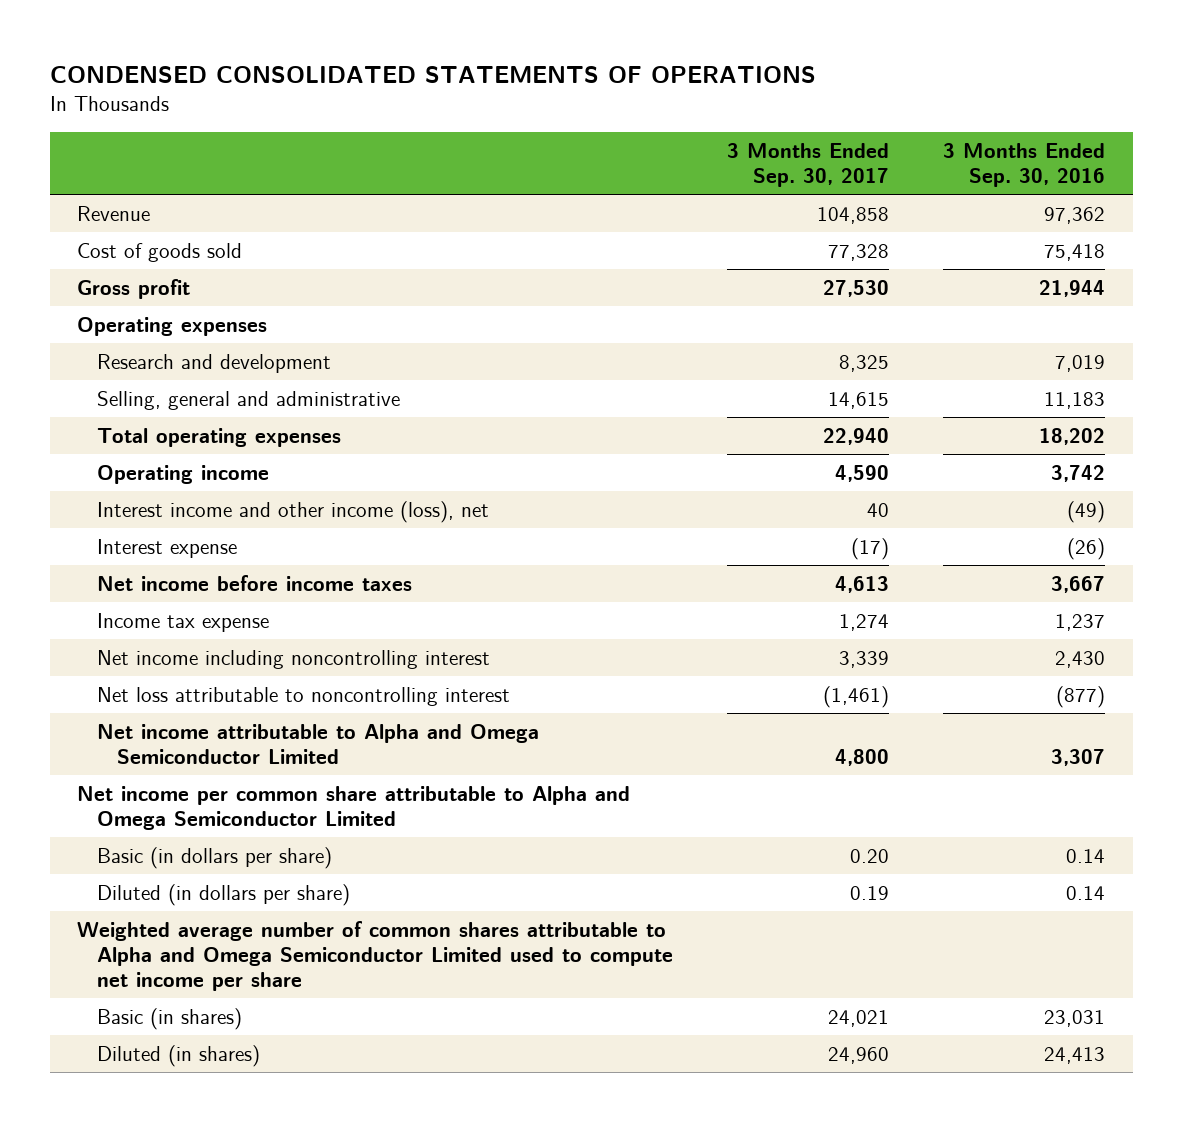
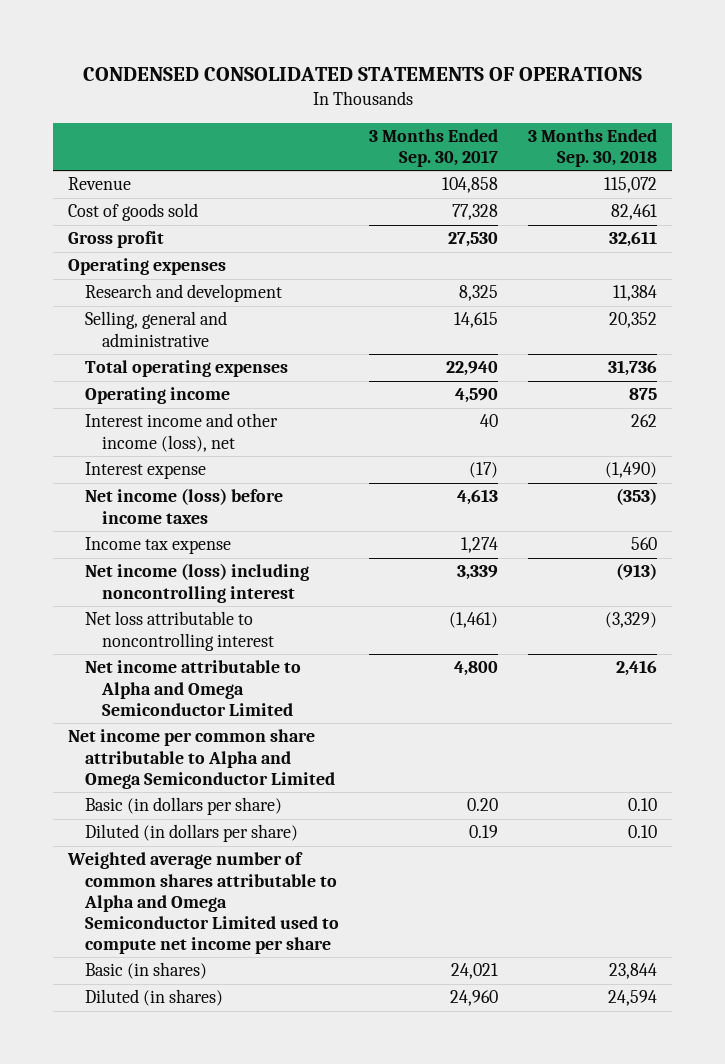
- | 3 Months Ended Sep. 30, 2017 | 3 Months Ended Sep. 30, 2016
+ | 3 Months Ended Sep. 30, 2017 | 3 Months Ended Sep. 30, 2018
- Net income before income taxes | 4,613 | 3,667
+ Net income (loss) before income taxes | 4,613 | (353)
- Net income including noncontrolling interest | 3,339 | 2,430
+ Net income (loss) including noncontrolling interest | 3,339 | (913)

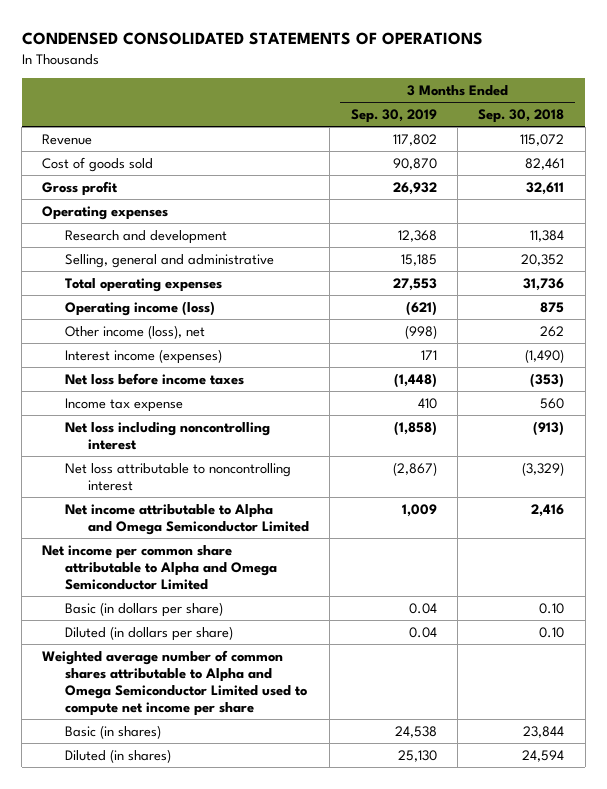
- | 3 Months Ended Sep. 30, 2017 | 3 Months Ended Sep. 30, 2018
+ | 3 Months Ended Sep. 30, 2019 | 3 Months Ended Sep. 30, 2018
- Operating income | 4,590 | 875
- Interest income and other income (loss), net | 40 | 262
- Interest expense | (17) | (1,490)
- Net income (loss) before income taxes | 4,613 | (353)
+ Operating income (loss) | (621) | 875
+ Other income (loss), net | (998) | 262
+ Interest income (expenses) | 171 | (1,490)
+ Net loss before income taxes | (1,448) | (353)
- Net income (loss) including noncontrolling interest | 3,339 | (913)
+ Net loss including noncontrolling interest | (1,858) | (913)

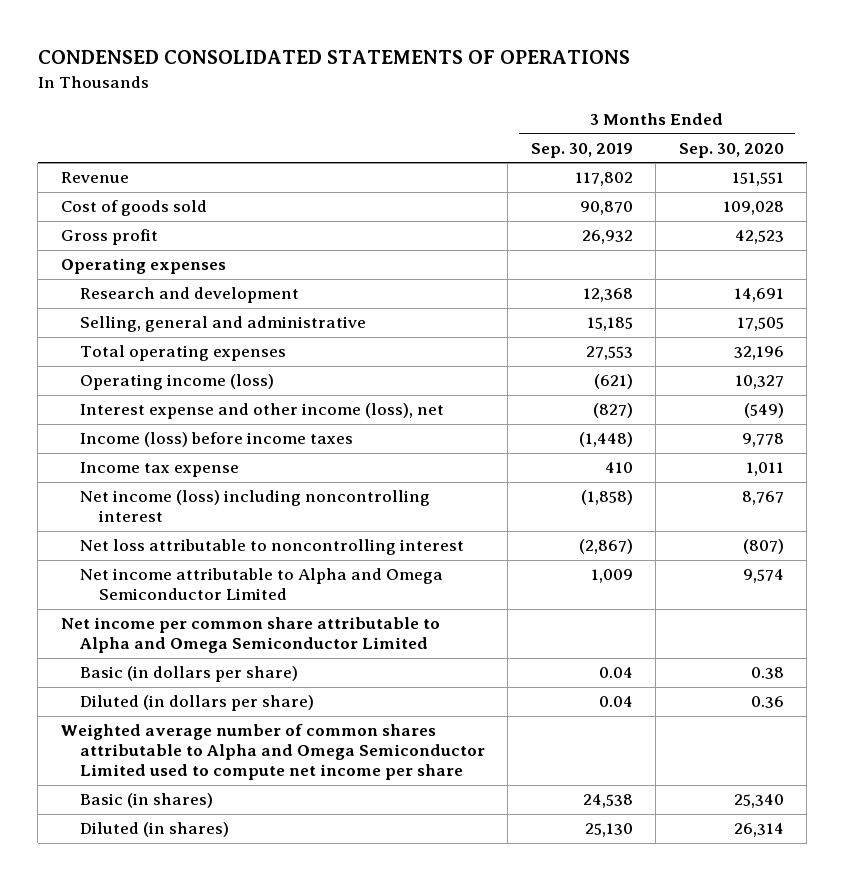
- | 3 Months Ended Sep. 30, 2019 | 3 Months Ended Sep. 30, 2018
+ | 3 Months Ended Sep. 30, 2019 | 3 Months Ended Sep. 30, 2020
- Other income (loss), net | (998) | 262
- Interest income (expenses) | 171 | (1,490)
- Net loss before income taxes | (1,448) | (353)
+ Interest expense and other income (loss), net | (827) | (549)
+ Income (loss) before income taxes | (1,448) | 9,778
- Net loss including noncontrolling interest | (1,858) | (913)
+ Net income (loss) including noncontrolling interest | (1,858) | 8,767

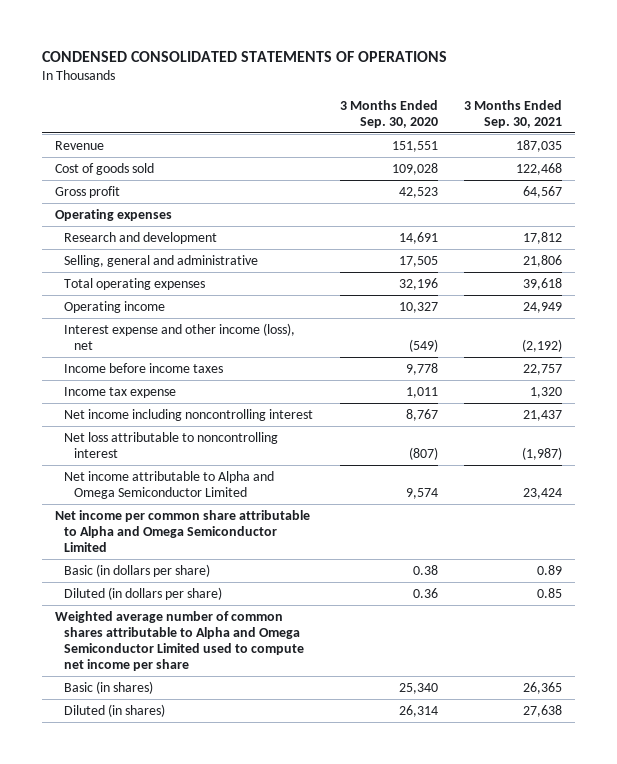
- | 3 Months Ended Sep. 30, 2019 | 3 Months Ended Sep. 30, 2020
+ | 3 Months Ended Sep. 30, 2020 | 3 Months Ended Sep. 30, 2021
- Operating income (loss) | (621) | 10,327
+ Operating income | 10,327 | 24,949
- Income (loss) before income taxes | (1,448) | 9,778
+ Income before income taxes | 9,778 | 22,757
- Net income (loss) including noncontrolling interest | (1,858) | 8,767
+ Net income including noncontrolling interest | 8,767 | 21,437

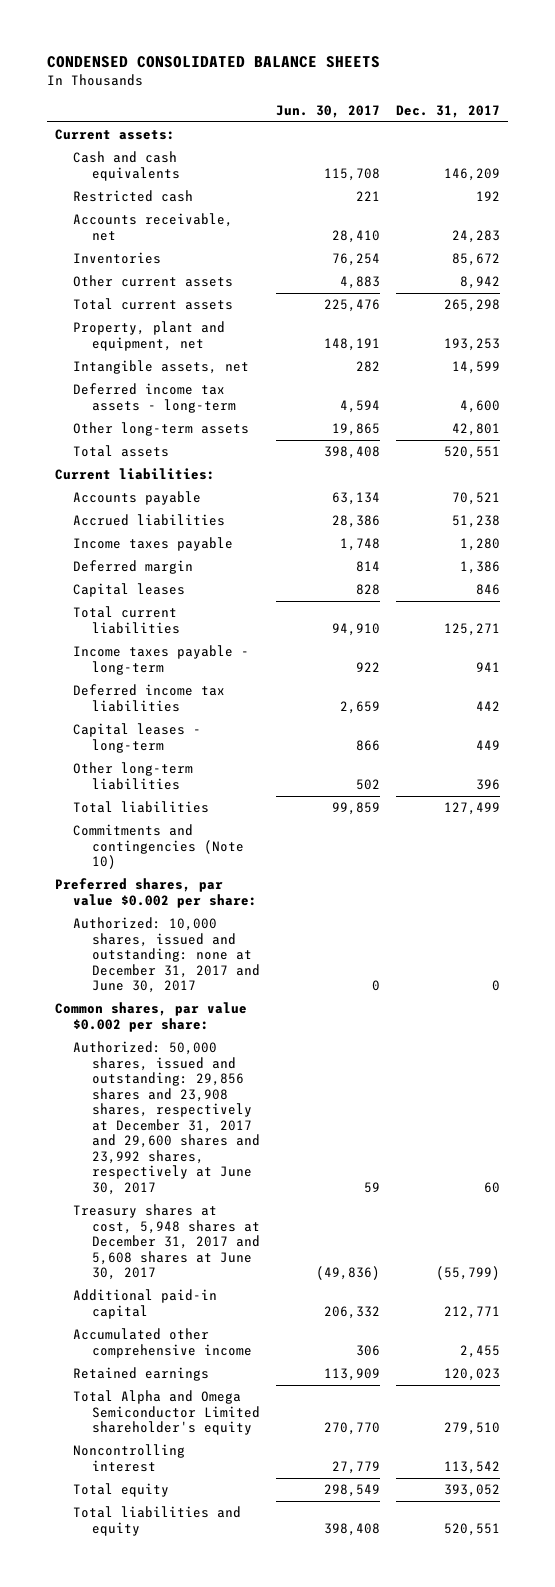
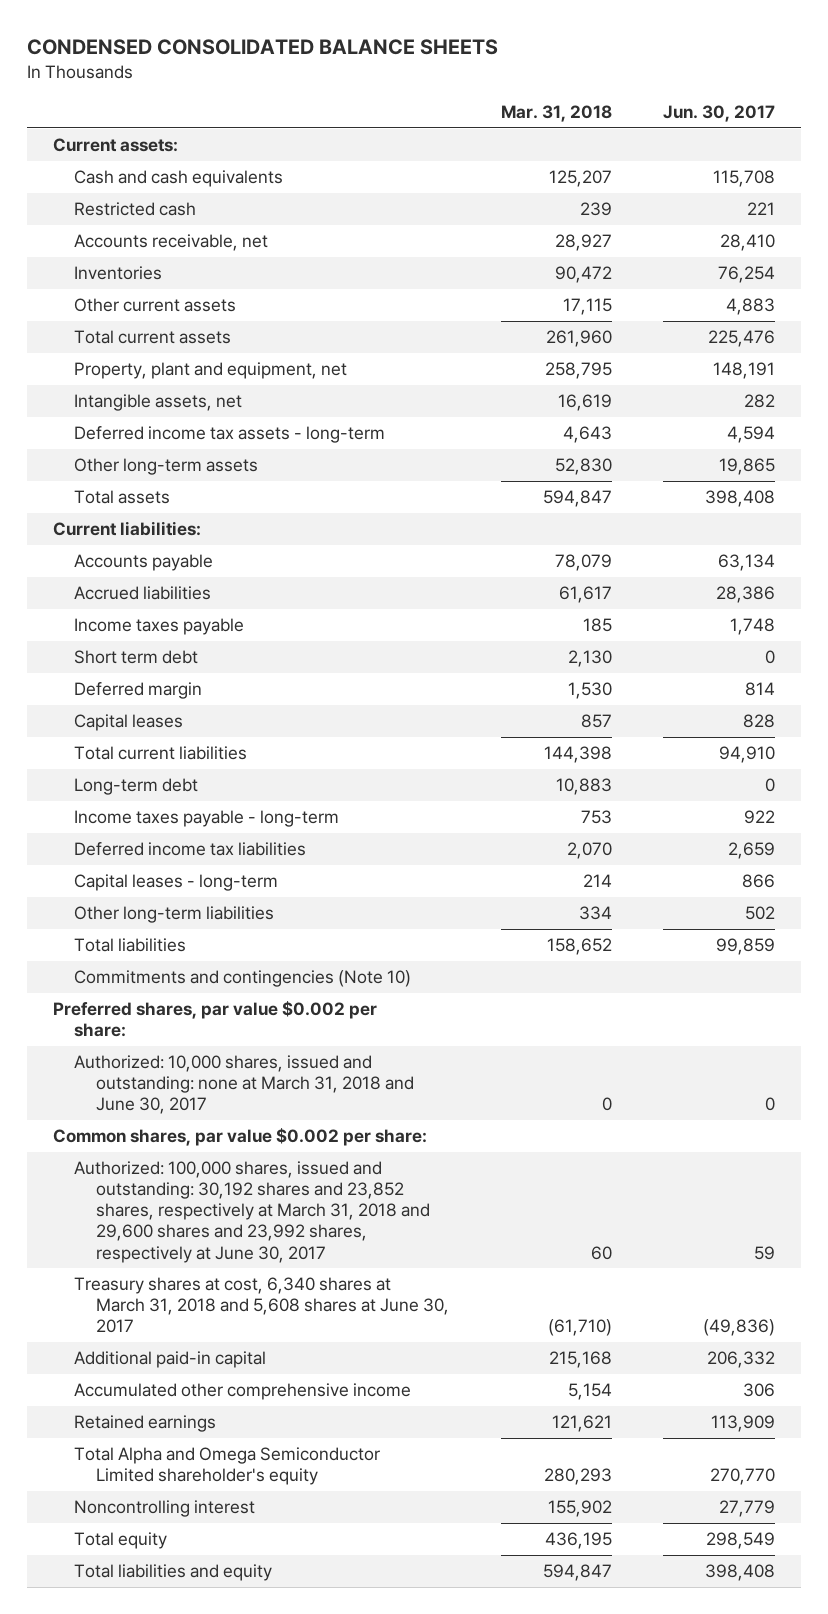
- | Jun. 30, 2017 | Dec. 31, 2017
+ | Mar. 31, 2018 | Jun. 30, 2017
+ Short term debt | 2,130 | 0
+ Long-term debt | 10,883 | 0
- Authorized: 10,000 shares, issued and outstanding: none at December 31, 2017 and June 30, 2017 | 0 | 0
+ Authorized: 10,000 shares, issued and outstanding: none at March 31, 2018 and June 30, 2017 | 0 | 0
- Authorized: 50,000 shares, issued and outstanding: 29,856 shares and 23,908 shares, respectively at December 31, 2017 and 29,600 shares and 23,992 shares, respectively at June 30, 2017 | 59 | 60
- Treasury shares at cost, 5,948 shares at December 31, 2017 and 5,608 shares at June 30, 2017 | (49,836) | (55,799)
+ Authorized: 100,000 shares, issued and outstanding: 30,192 shares and 23,852 shares, respectively at March 31, 2018 and 29,600 shares and 23,992 shares, respectively at June 30, 2017 | 60 | 59
+ Treasury shares at cost, 6,340 shares at March 31, 2018 and 5,608 shares at June 30, 2017 | (61,710) | (49,836)

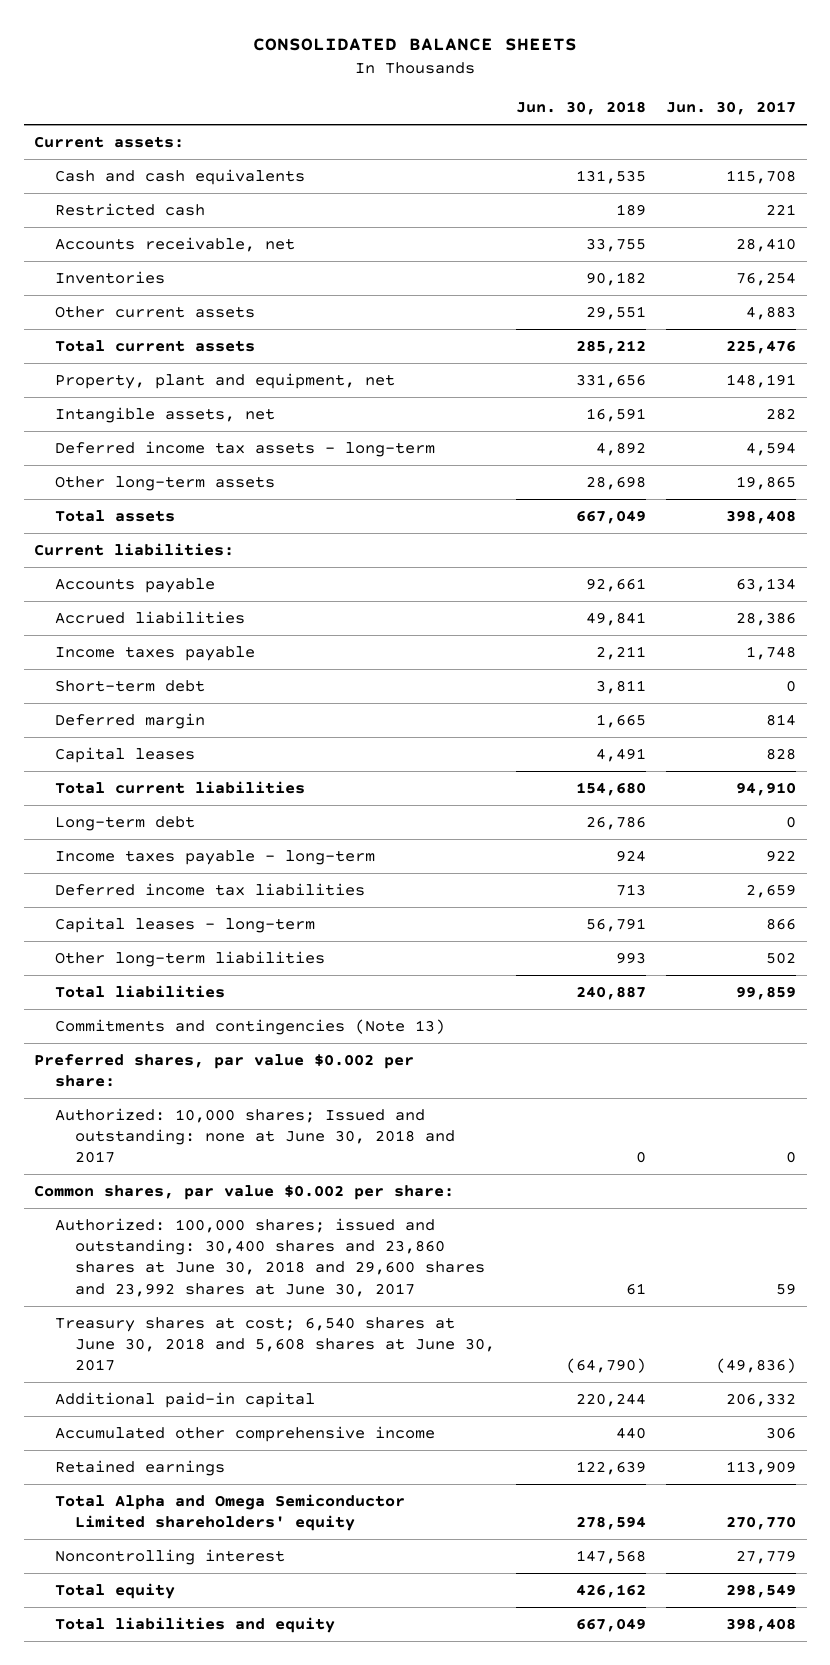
- CONDENSED CONSOLIDATED BALANCE SHEETS
+ CONSOLIDATED BALANCE SHEETS
- | Mar. 31, 2018 | Jun. 30, 2017
+ | Jun. 30, 2018 | Jun. 30, 2017
- Short term debt | 2,130 | 0
+ Short-term debt | 3,811 | 0
- Commitments and contingencies (Note 10)
+ Commitments and contingencies (Note 13)
- Authorized: 10,000 shares, issued and outstanding: none at March 31, 2018 and June 30, 2017 | 0 | 0
+ Authorized: 10,000 shares; Issued and outstanding: none at June 30, 2018 and 2017 | 0 | 0
- Authorized: 100,000 shares, issued and outstanding: 30,192 shares and 23,852 shares, respectively at March 31, 2018 and 29,600 shares and 23,992 shares, respectively at June 30, 2017 | 60 | 59
- Treasury shares at cost, 6,340 shares at March 31, 2018 and 5,608 shares at June 30, 2017 | (61,710) | (49,836)
+ Authorized: 100,000 shares; issued and outstanding: 30,400 shares and 23,860 shares at June 30, 2018 and 29,600 shares and 23,992 shares at June 30, 2017 | 61 | 59
+ Treasury shares at cost; 6,540 shares at June 30, 2018 and 5,608 shares at June 30, 2017 | (64,790) | (49,836)
- Total Alpha and Omega Semiconductor Limited shareholder's equity | 280,293 | 270,770
+ Total Alpha and Omega Semiconductor Limited shareholders' equity | 278,594 | 270,770

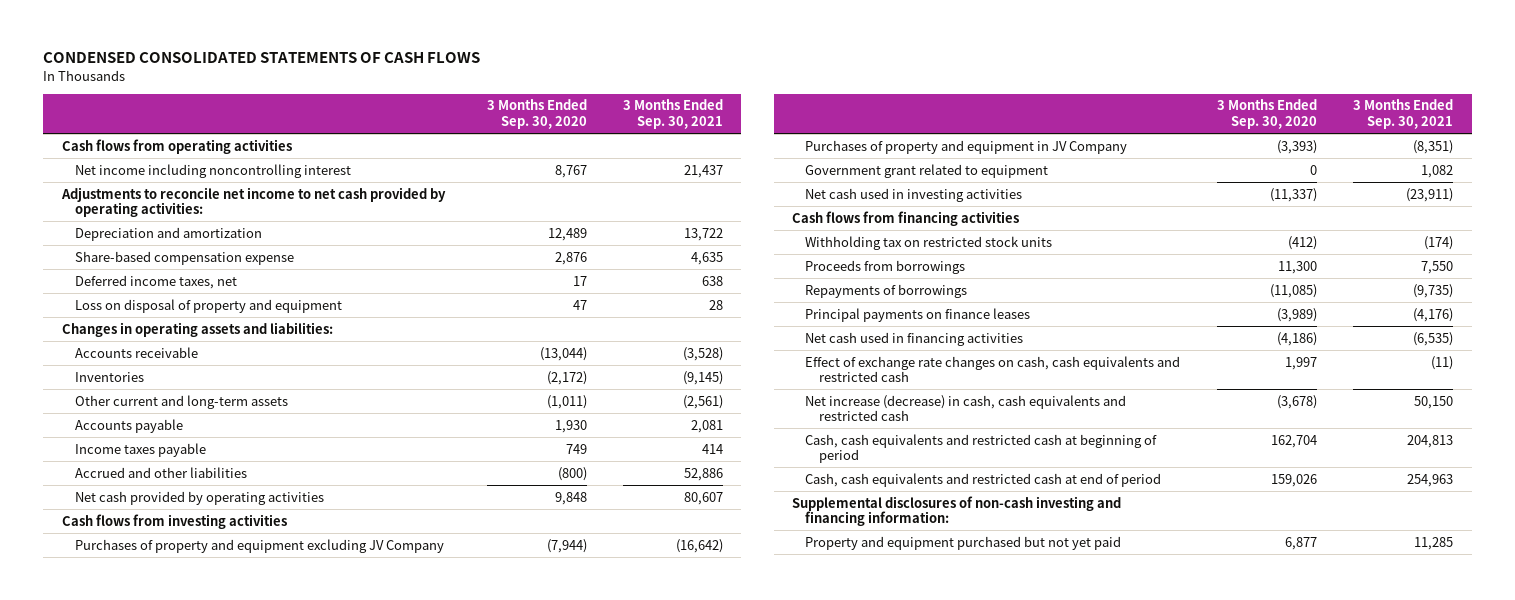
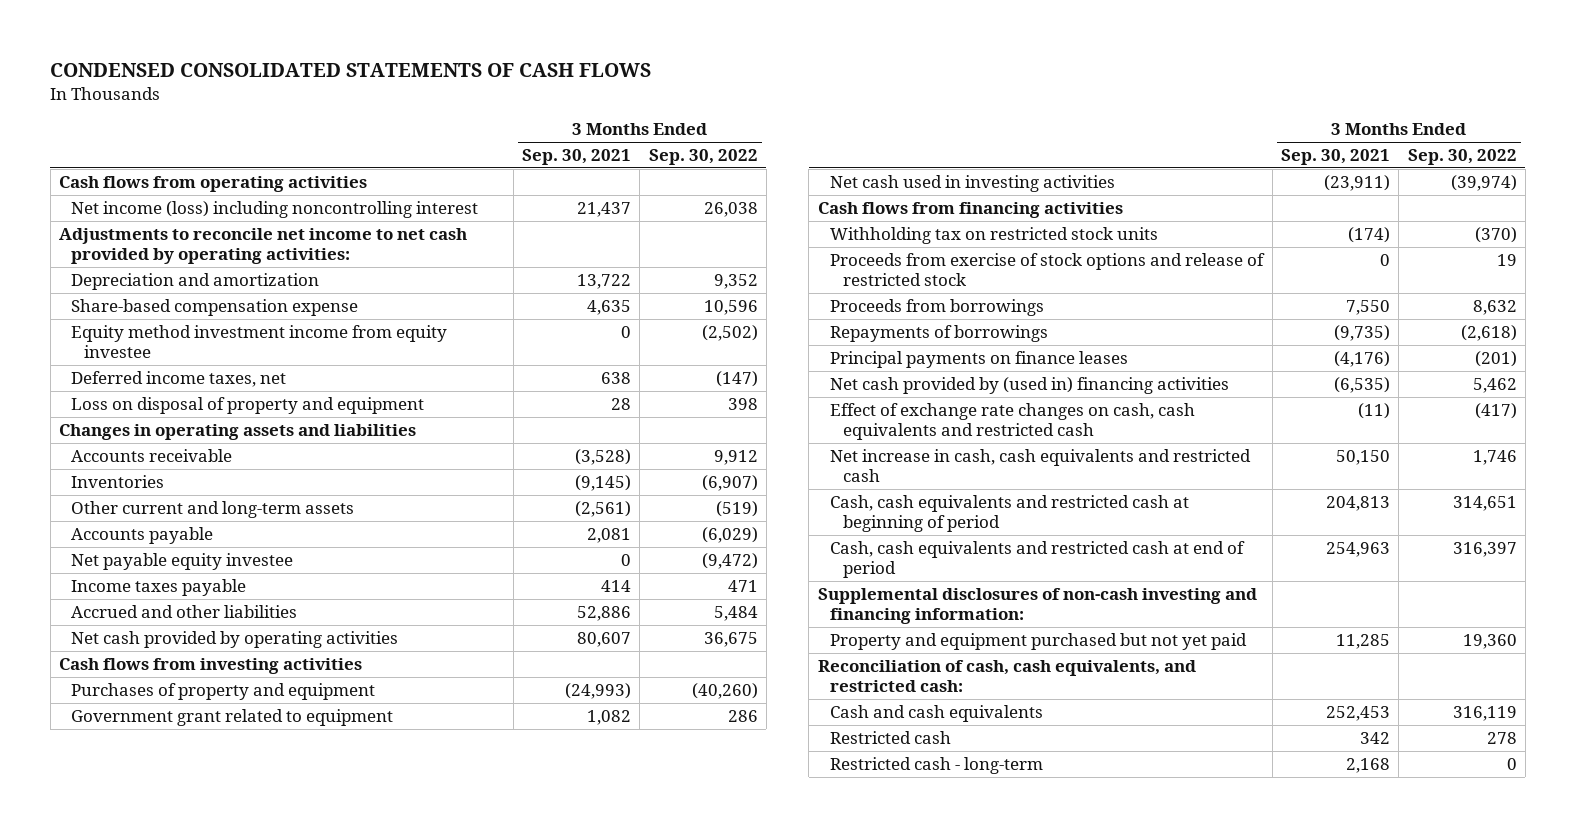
- | 3 Months Ended Sep. 30, 2020 | 3 Months Ended Sep. 30, 2021
+ | 3 Months Ended Sep. 30, 2021 | 3 Months Ended Sep. 30, 2022
- Net income including noncontrolling interest | 8,767 | 21,437
+ Net income (loss) including noncontrolling interest | 21,437 | 26,038
+ Equity method investment income from equity investee | 0 | (2,502)
- Changes in operating assets and liabilities:
+ Changes in operating assets and liabilities
+ Net payable equity investee | 0 | (9,472)
- Purchases of property and equipment excluding JV Company | (7,944) | (16,642)
- Purchases of property and equipment in JV Company | (3,393) | (8,351)
+ Purchases of property and equipment | (24,993) | (40,260)
+ Proceeds from exercise of stock options and release of restricted stock | 0 | 19
- Net cash used in financing activities | (4,186) | (6,535)
+ Net cash provided by (used in) financing activities | (6,535) | 5,462
- Net increase (decrease) in cash, cash equivalents and restricted cash | (3,678) | 50,150
+ Net increase in cash, cash equivalents and restricted cash | 50,150 | 1,746
+ Reconciliation of cash, cash equivalents, and restricted cash:
+ Cash and cash equivalents | 252,453 | 316,119
+ Restricted cash | 342 | 278
+ Restricted cash - long-term | 2,168 | 0

